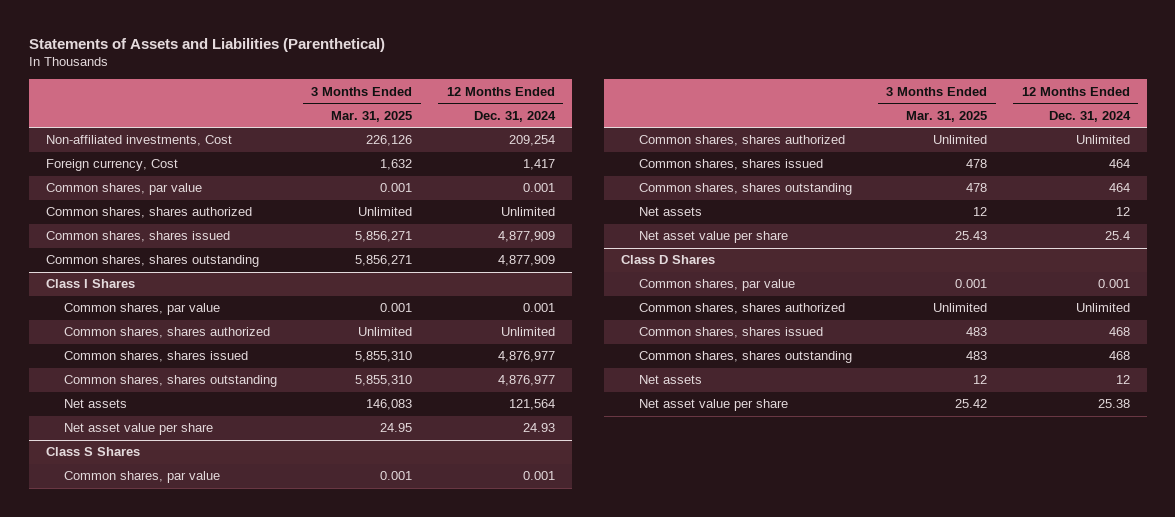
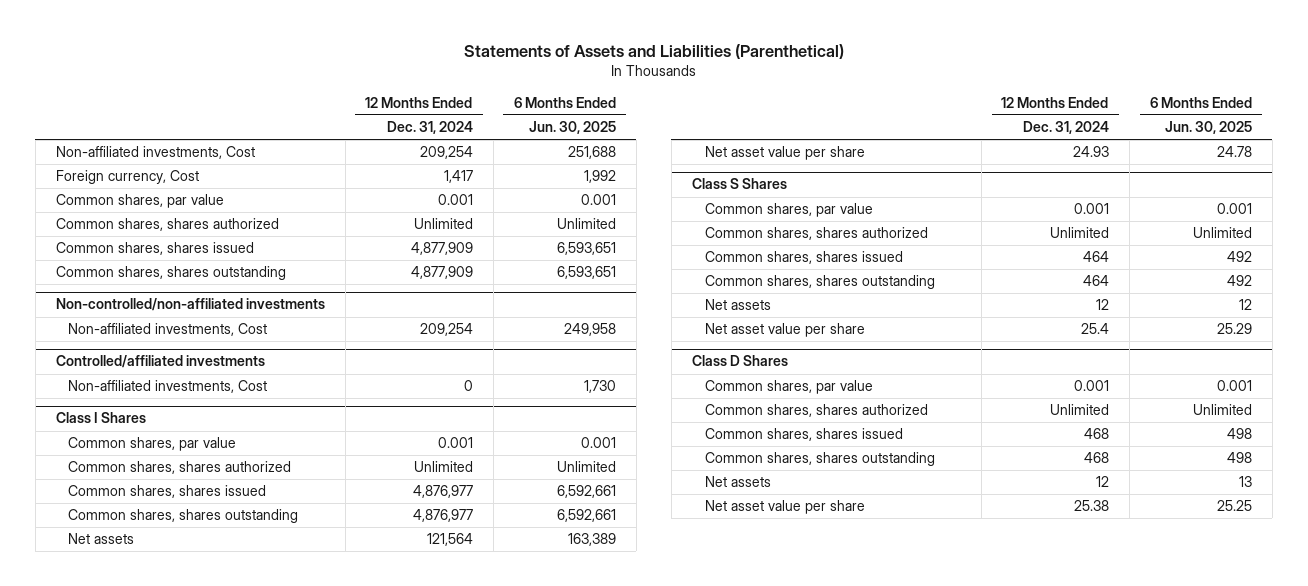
- | 3 Months Ended Mar. 31, 2025 | 12 Months Ended Dec. 31, 2024
+ | 12 Months Ended Dec. 31, 2024 | 6 Months Ended Jun. 30, 2025
+ Non-controlled/non-affiliated investments
+ Non-affiliated investments, Cost | 209,254 | 249,958
+ Controlled/affiliated investments
+ Non-affiliated investments, Cost | 0 | 1,730

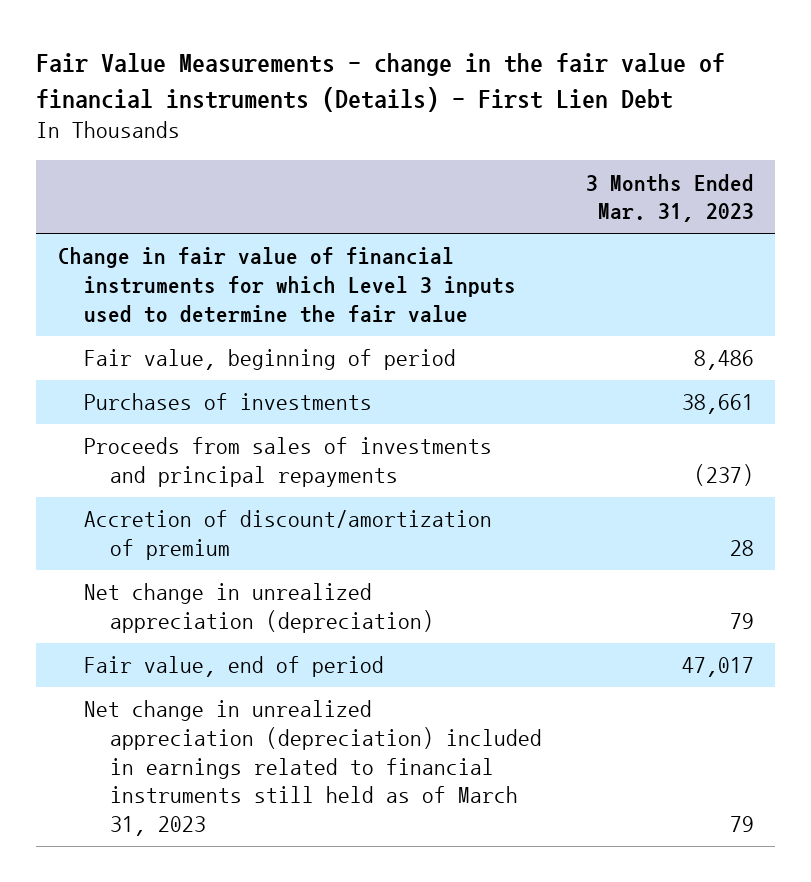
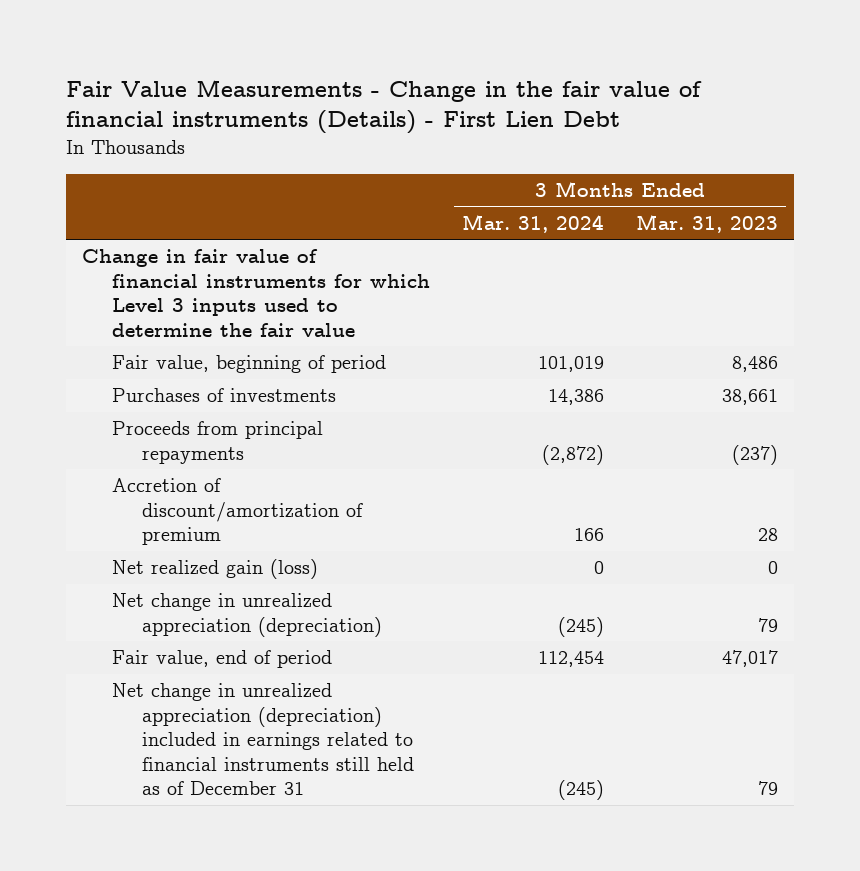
- Fair Value Measurements - change in the fair value of financial instruments (Details) - First Lien Debt
+ Fair Value Measurements - Change in the fair value of financial instruments (Details) - First Lien Debt
- | 3 Months Ended Mar. 31, 2023
+ | 3 Months Ended Mar. 31, 2024 | 3 Months Ended Mar. 31, 2023
- Proceeds from sales of investments and principal repayments | (237)
+ Proceeds from principal repayments | (2,872) | (237)
+ Net realized gain (loss) | 0 | 0
- Net change in unrealized appreciation (depreciation) included in earnings related to financial instruments still held as of March 31, 2023 | 79
+ Net change in unrealized appreciation (depreciation) included in earnings related to financial instruments still held as of December 31 | (245) | 79

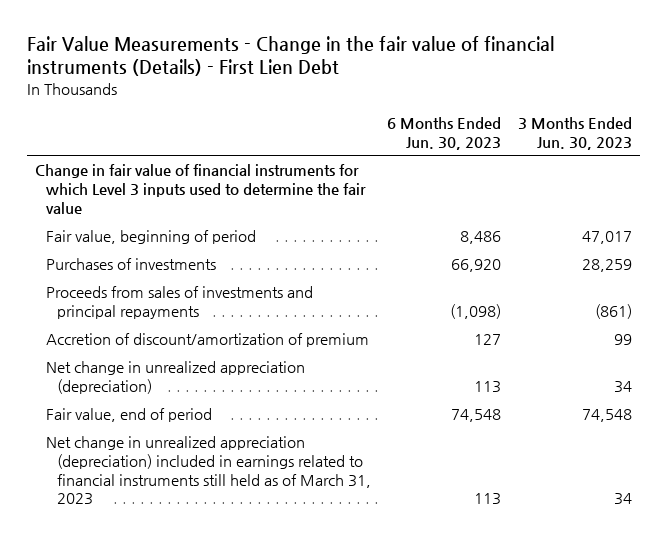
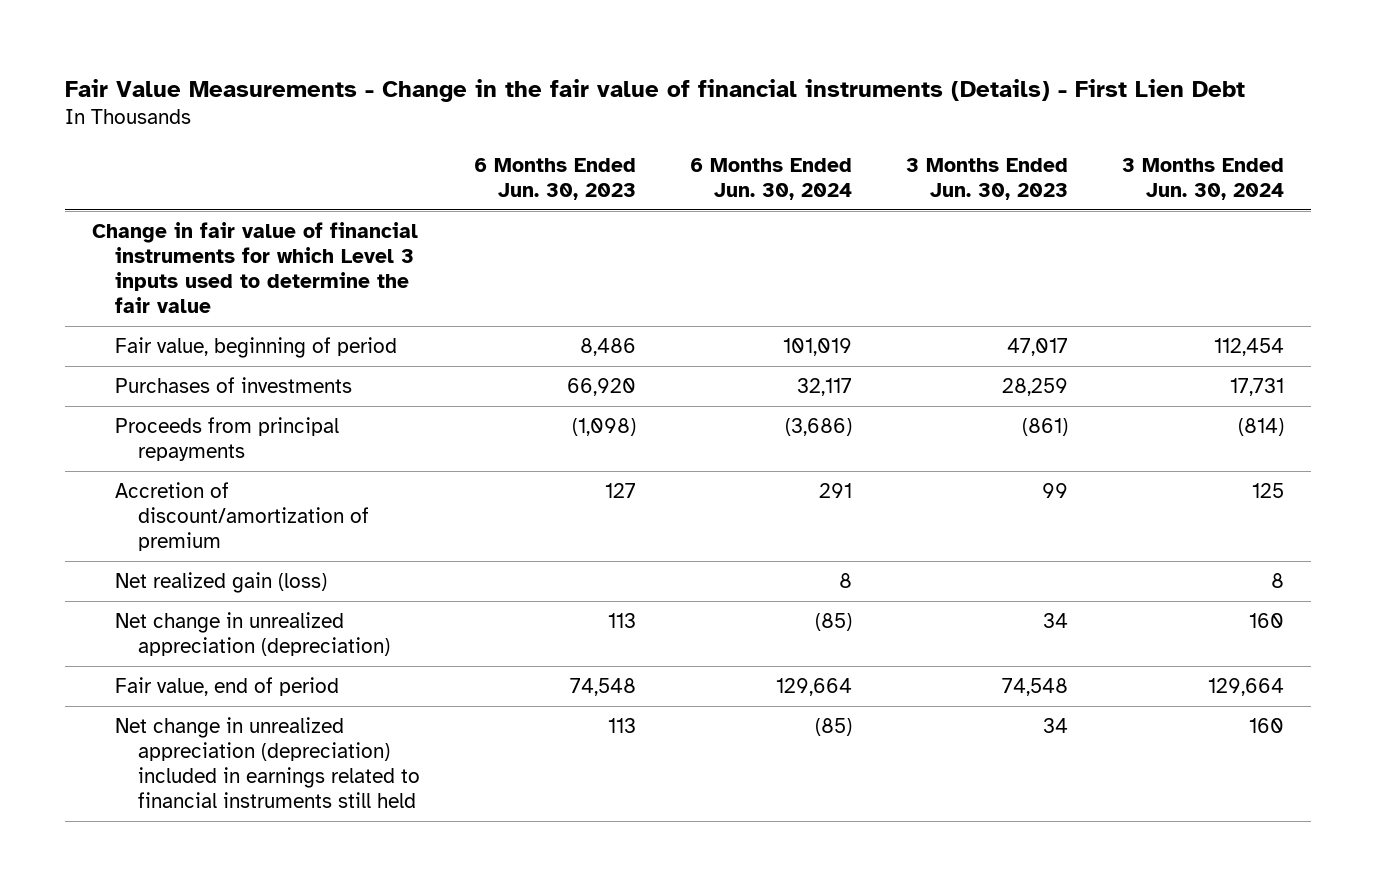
- | 6 Months Ended Jun. 30, 2023 | 3 Months Ended Jun. 30, 2023
+ | 6 Months Ended Jun. 30, 2023 | 6 Months Ended Jun. 30, 2024 | 3 Months Ended Jun. 30, 2023 | 3 Months Ended Jun. 30, 2024
- Proceeds from sales of investments and principal repayments | (1,098) | (861)
+ Proceeds from principal repayments | (1,098) | (3,686) | (861) | (814)
+ Net realized gain (loss) | | 8 | | 8
- Net change in unrealized appreciation (depreciation) included in earnings related to financial instruments still held as of March 31, 2023 | 113 | 34
+ Net change in unrealized appreciation (depreciation) included in earnings related to financial instruments still held | 113 | (85) | 34 | 160

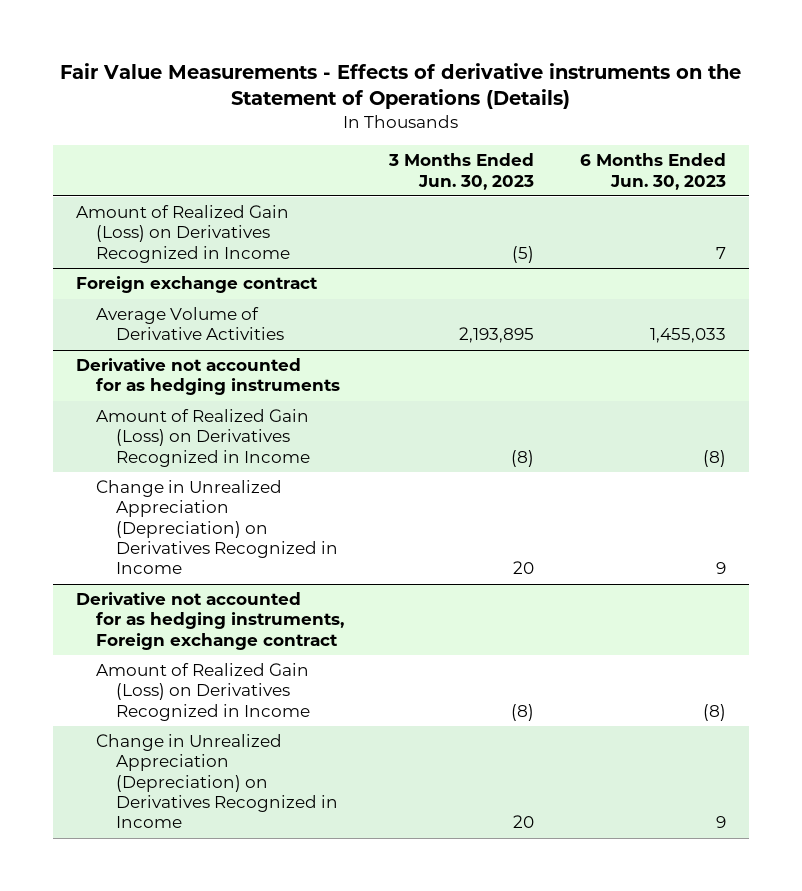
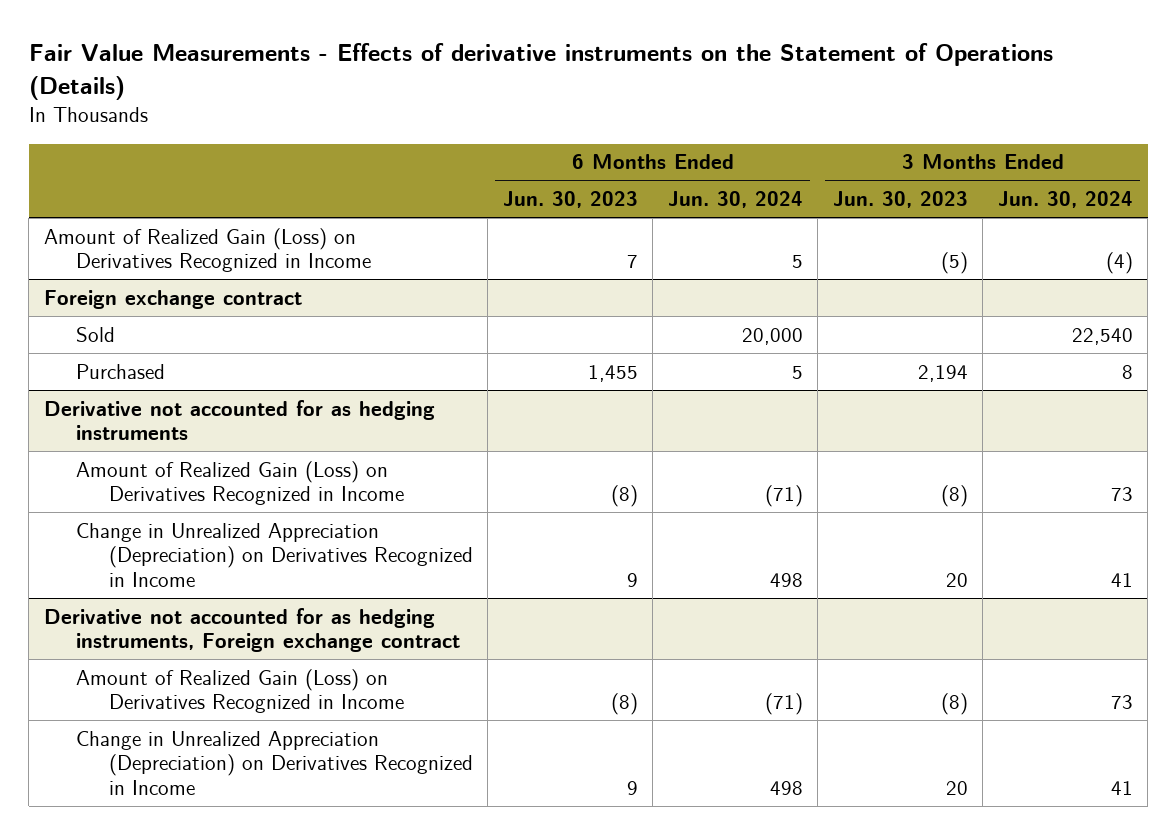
- | 3 Months Ended Jun. 30, 2023 | 6 Months Ended Jun. 30, 2023
+ | 6 Months Ended Jun. 30, 2023 | 6 Months Ended Jun. 30, 2024 | 3 Months Ended Jun. 30, 2023 | 3 Months Ended Jun. 30, 2024
@ Foreign exchange contract
- Average Volume of Derivative Activities | 2,193,895 | 1,455,033
+ Sold | | 20,000 | | 22,540
+ Purchased | 1,455 | 5 | 2,194 | 8

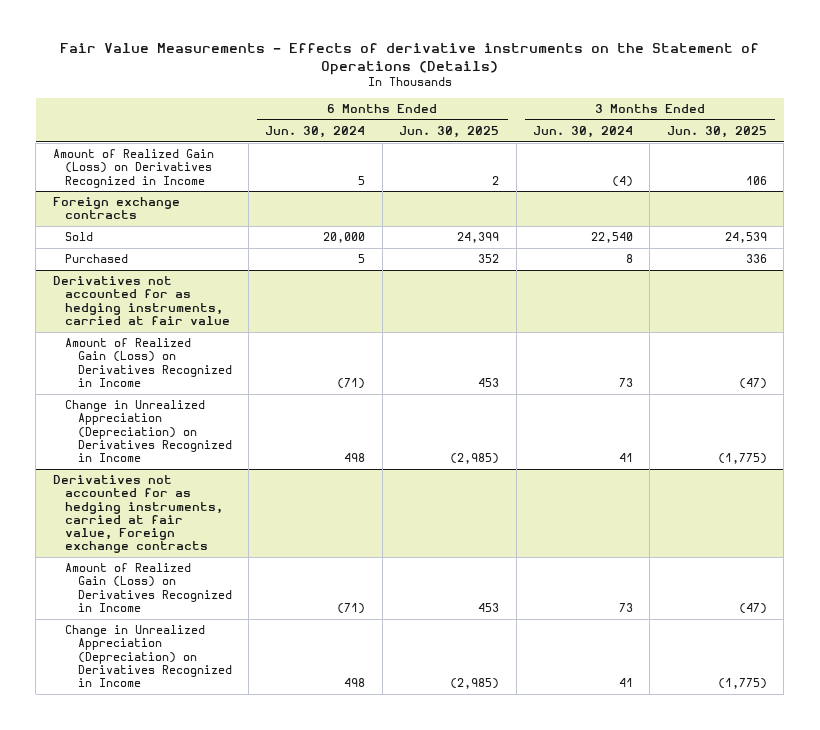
- | 6 Months Ended Jun. 30, 2023 | 6 Months Ended Jun. 30, 2024 | 3 Months Ended Jun. 30, 2023 | 3 Months Ended Jun. 30, 2024
+ | 6 Months Ended Jun. 30, 2024 | 6 Months Ended Jun. 30, 2025 | 3 Months Ended Jun. 30, 2024 | 3 Months Ended Jun. 30, 2025
- Foreign exchange contract
+ Foreign exchange contracts
- Derivative not accounted for as hedging instruments
+ Derivatives not accounted for as hedging instruments, carried at fair value
- Derivative not accounted for as hedging instruments, Foreign exchange contract
+ Derivatives not accounted for as hedging instruments, carried at fair value, Foreign exchange contracts

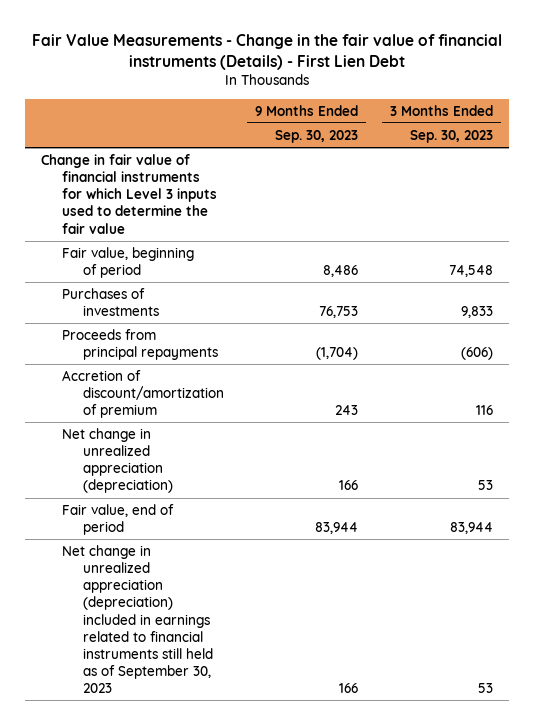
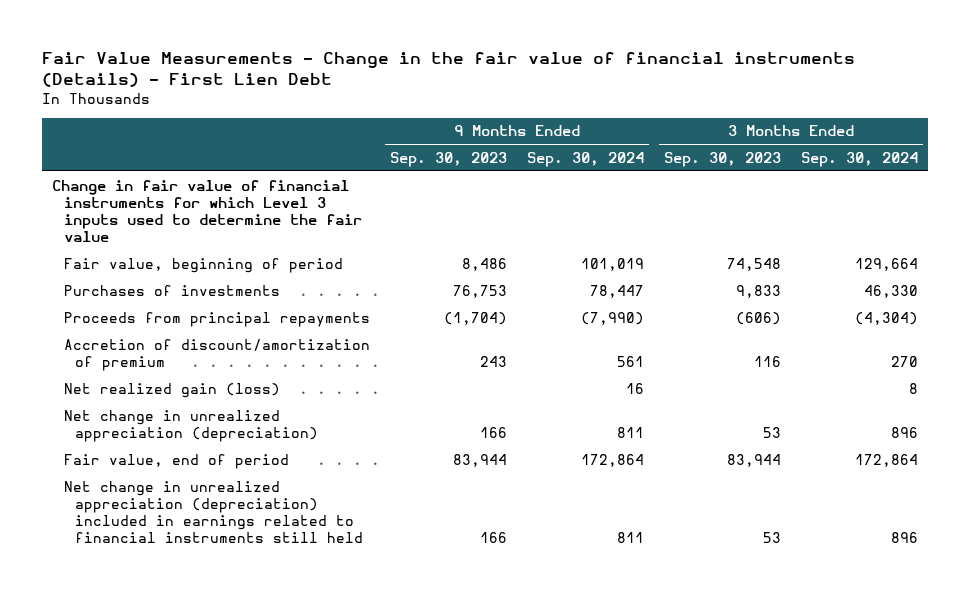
- | 9 Months Ended Sep. 30, 2023 | 3 Months Ended Sep. 30, 2023
+ | 9 Months Ended Sep. 30, 2023 | 9 Months Ended Sep. 30, 2024 | 3 Months Ended Sep. 30, 2023 | 3 Months Ended Sep. 30, 2024
+ Net realized gain (loss) | | 16 | | 8
- Net change in unrealized appreciation (depreciation) included in earnings related to financial instruments still held as of September 30, 2023 | 166 | 53
+ Net change in unrealized appreciation (depreciation) included in earnings related to financial instruments still held | 166 | 811 | 53 | 896

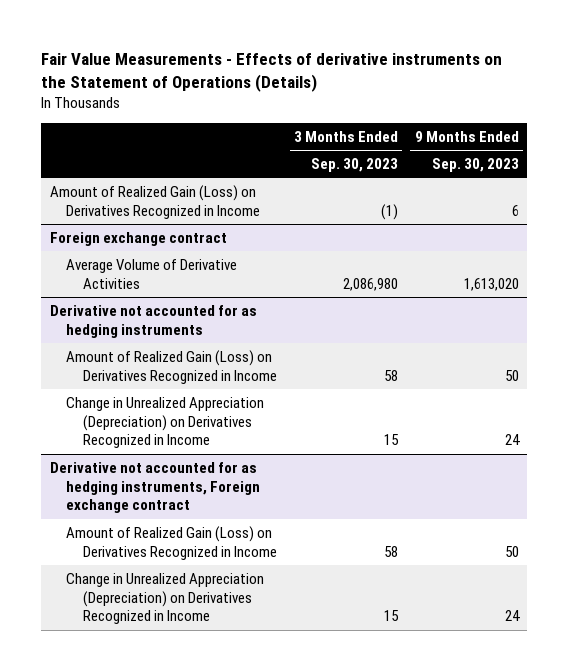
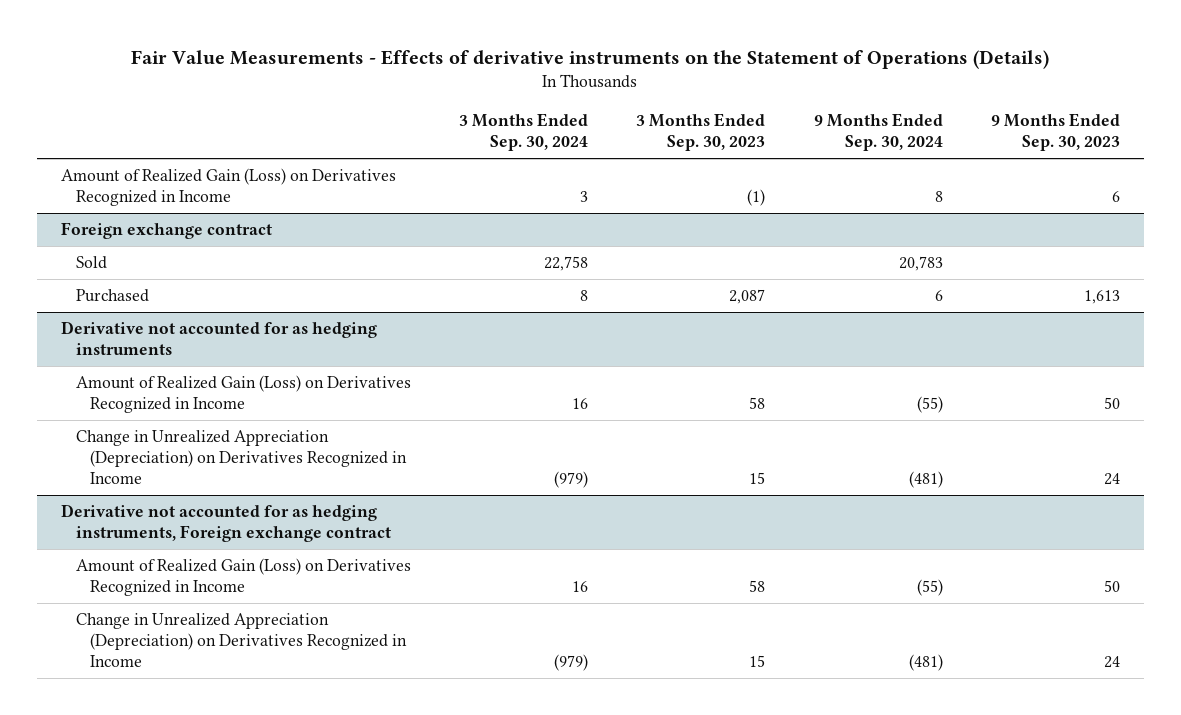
- | 3 Months Ended Sep. 30, 2023 | 9 Months Ended Sep. 30, 2023
+ | 3 Months Ended Sep. 30, 2024 | 3 Months Ended Sep. 30, 2023 | 9 Months Ended Sep. 30, 2024 | 9 Months Ended Sep. 30, 2023
@ Foreign exchange contract
- Average Volume of Derivative Activities | 2,086,980 | 1,613,020
+ Sold | 22,758 | | 20,783 |
+ Purchased | 8 | 2,087 | 6 | 1,613

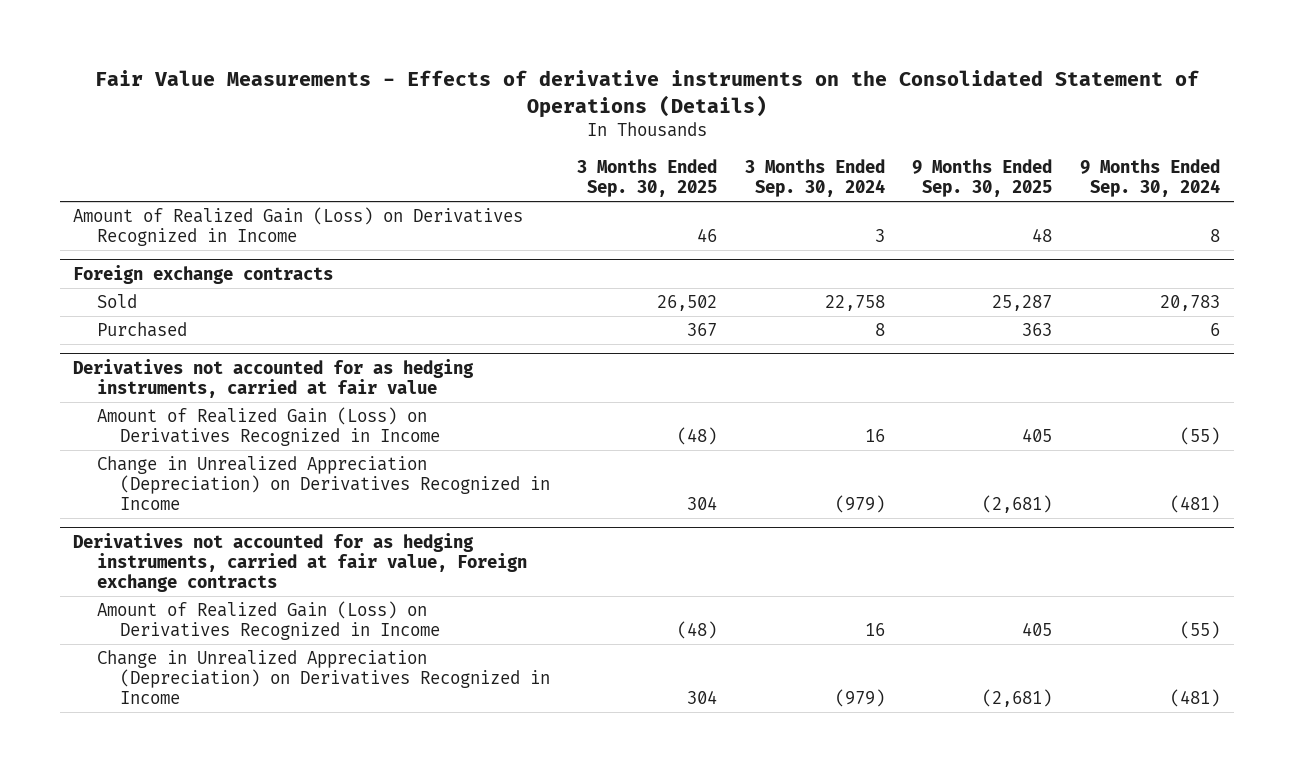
- Fair Value Measurements - Effects of derivative instruments on the Statement of Operations (Details)
+ Fair Value Measurements - Effects of derivative instruments on the Consolidated Statement of Operations (Details)
- | 3 Months Ended Sep. 30, 2024 | 3 Months Ended Sep. 30, 2023 | 9 Months Ended Sep. 30, 2024 | 9 Months Ended Sep. 30, 2023
+ | 3 Months Ended Sep. 30, 2025 | 3 Months Ended Sep. 30, 2024 | 9 Months Ended Sep. 30, 2025 | 9 Months Ended Sep. 30, 2024
- Foreign exchange contract
+ Foreign exchange contracts
- Derivative not accounted for as hedging instruments
+ Derivatives not accounted for as hedging instruments, carried at fair value
- Derivative not accounted for as hedging instruments, Foreign exchange contract
+ Derivatives not accounted for as hedging instruments, carried at fair value, Foreign exchange contracts

